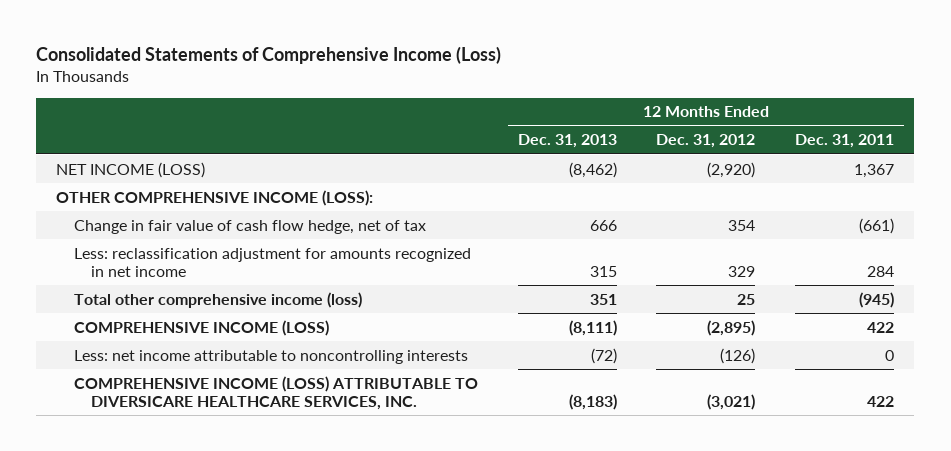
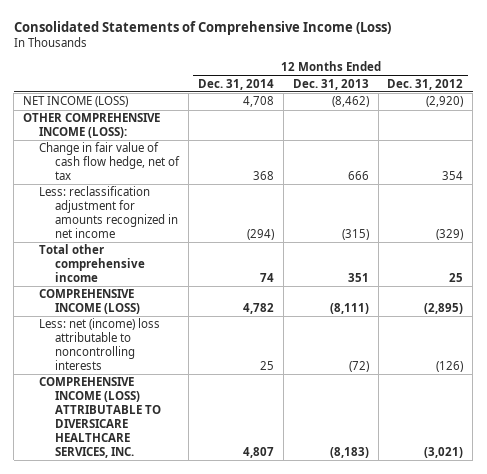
- | 12 Months Ended Dec. 31, 2013 | 12 Months Ended Dec. 31, 2012 | 12 Months Ended Dec. 31, 2011
+ | 12 Months Ended Dec. 31, 2014 | 12 Months Ended Dec. 31, 2013 | 12 Months Ended Dec. 31, 2012
- Less: reclassification adjustment for amounts recognized in net income | 315 | 329 | 284
- Total other comprehensive income (loss) | 351 | 25 | (945)
+ Less: reclassification adjustment for amounts recognized in net income | (294) | (315) | (329)
+ Total other comprehensive income | 74 | 351 | 25
- Less: net income attributable to noncontrolling interests | (72) | (126) | 0
+ Less: net (income) loss attributable to noncontrolling interests | 25 | (72) | (126)

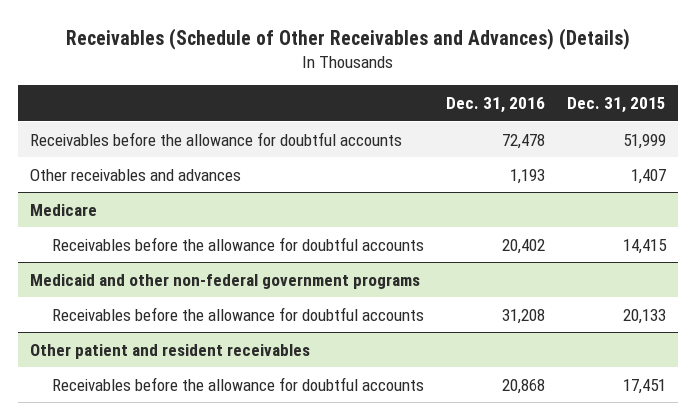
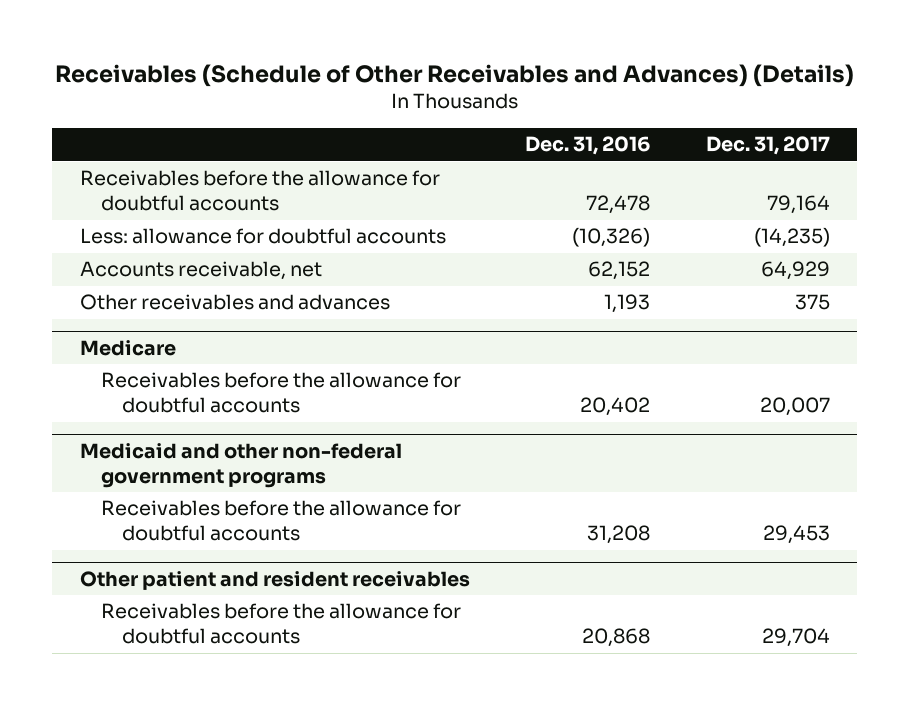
- | Dec. 31, 2016 | Dec. 31, 2015
+ | Dec. 31, 2016 | Dec. 31, 2017
+ Less: allowance for doubtful accounts | (10,326) | (14,235)
+ Accounts receivable, net | 62,152 | 64,929

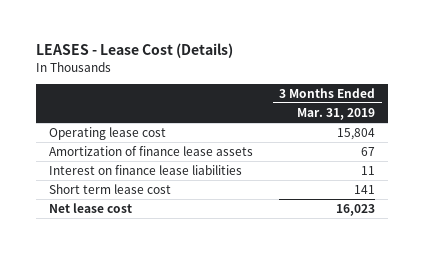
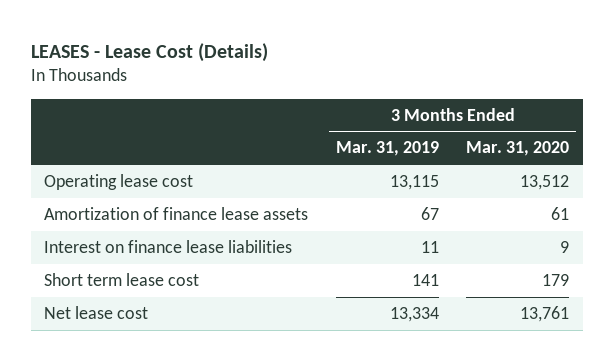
- | 3 Months Ended Mar. 31, 2019
+ | 3 Months Ended Mar. 31, 2019 | 3 Months Ended Mar. 31, 2020
- Operating lease cost | 15,804
+ Operating lease cost | 13,115 | 13,512
- Net lease cost | 16,023
+ Net lease cost | 13,334 | 13,761

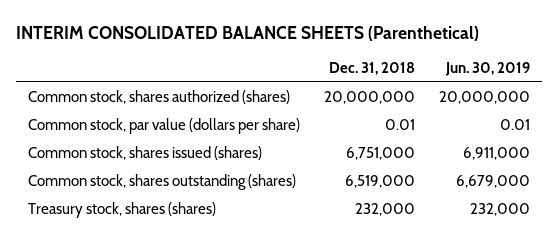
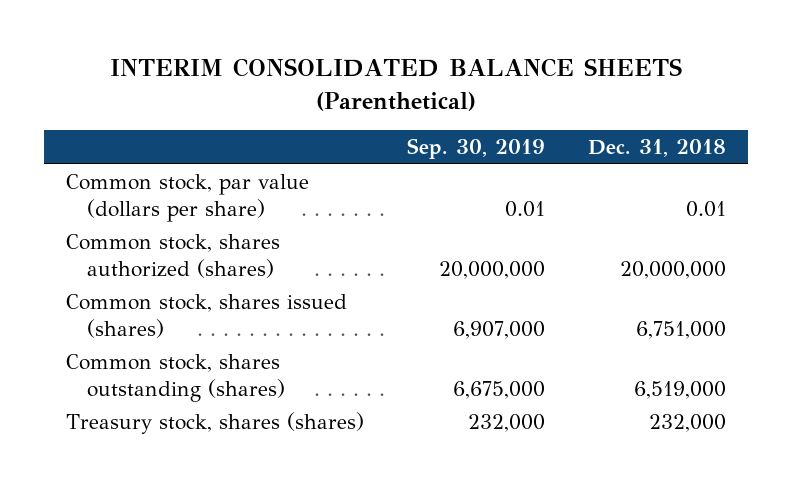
- | Dec. 31, 2018 | Jun. 30, 2019
+ | Sep. 30, 2019 | Dec. 31, 2018
moved down: Common stock, shares authorized (shares) | 20,000,000 | 20,000,000

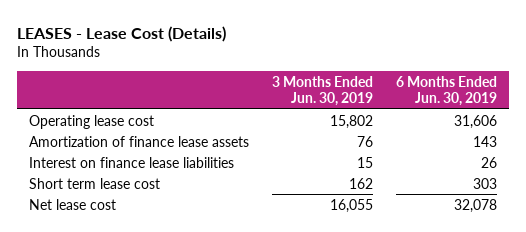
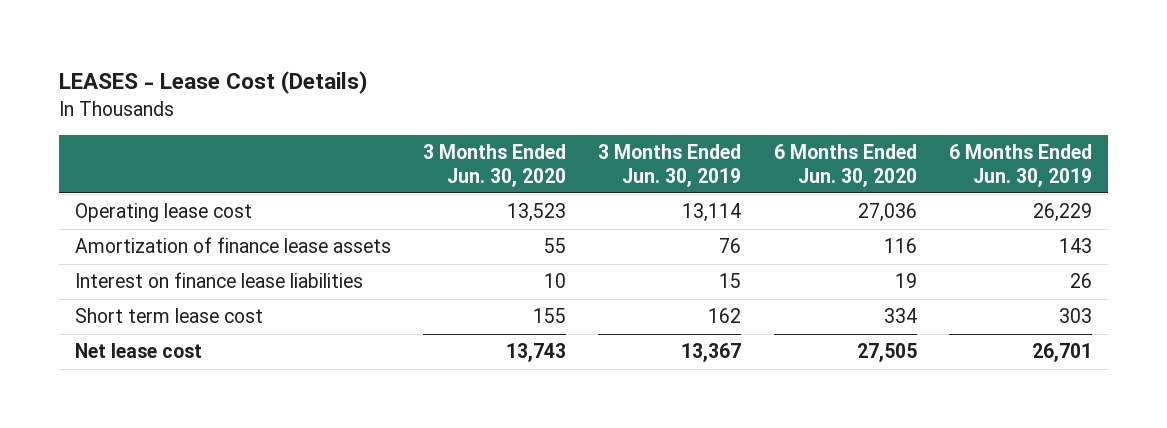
- | 3 Months Ended Jun. 30, 2019 | 6 Months Ended Jun. 30, 2019
+ | 3 Months Ended Jun. 30, 2020 | 3 Months Ended Jun. 30, 2019 | 6 Months Ended Jun. 30, 2020 | 6 Months Ended Jun. 30, 2019
- Operating lease cost | 15,802 | 31,606
+ Operating lease cost | 13,523 | 13,114 | 27,036 | 26,229
- Net lease cost | 16,055 | 32,078
+ Net lease cost | 13,743 | 13,367 | 27,505 | 26,701

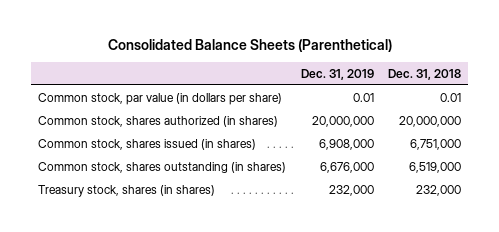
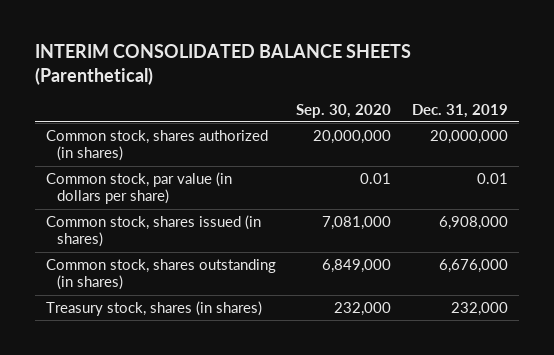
- Consolidated Balance Sheets (Parenthetical)
+ INTERIM CONSOLIDATED BALANCE SHEETS (Parenthetical)
- | Dec. 31, 2019 | Dec. 31, 2018
+ | Sep. 30, 2020 | Dec. 31, 2019
moved down: Common stock, par value (in dollars per share) | 0.01 | 0.01

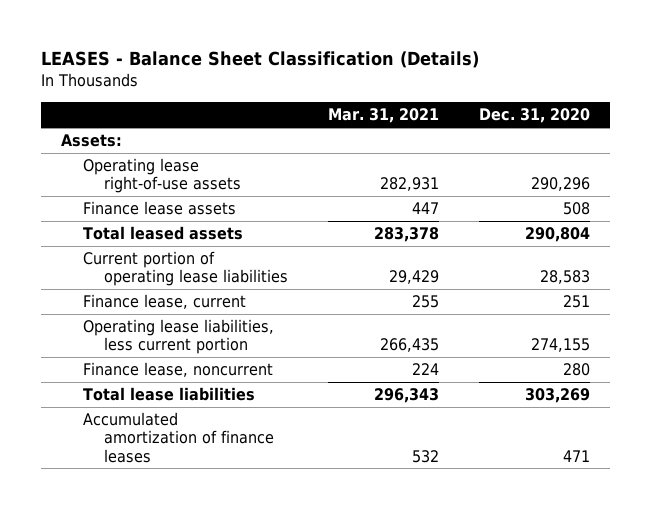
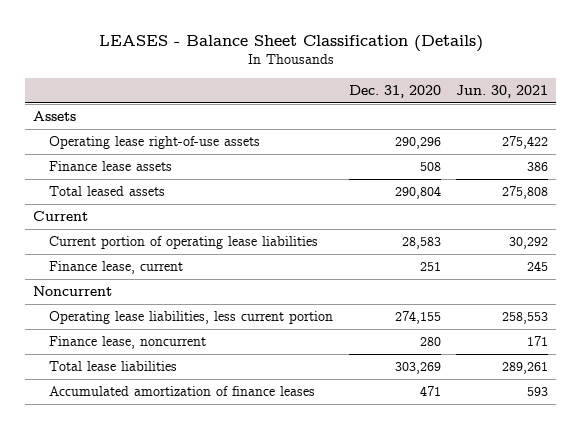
- | Mar. 31, 2021 | Dec. 31, 2020
+ | Dec. 31, 2020 | Jun. 30, 2021
- Assets:
+ Assets
+ Current
+ Noncurrent

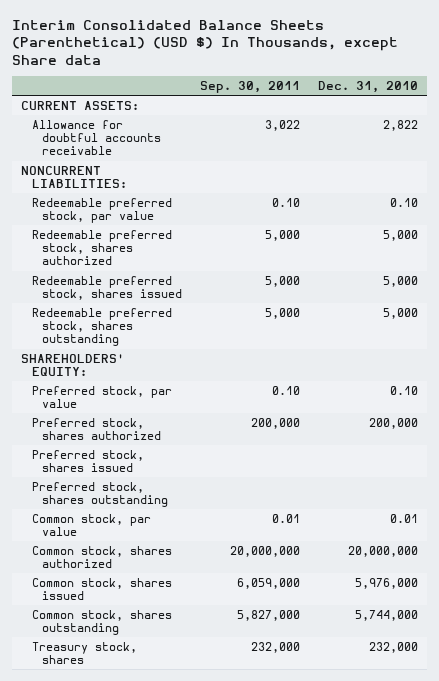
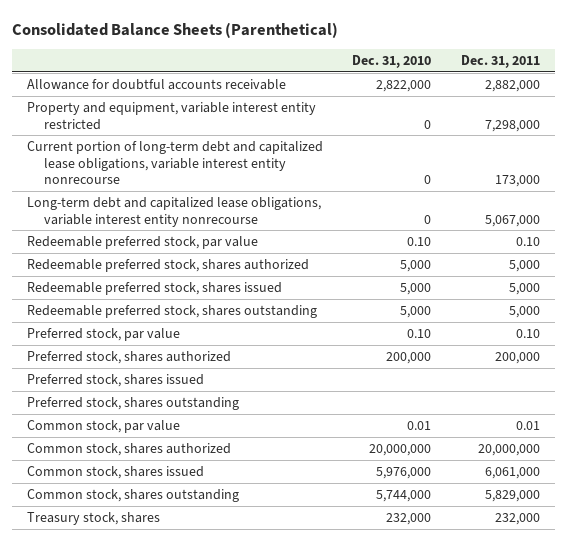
- Interim Consolidated Balance Sheets (Parenthetical) (USD $) In Thousands, except Share data
+ Consolidated Balance Sheets (Parenthetical)
- | Sep. 30, 2011 | Dec. 31, 2010
+ | Dec. 31, 2010 | Dec. 31, 2011
- CURRENT ASSETS:
- Allowance for doubtful accounts receivable | 3,022 | 2,822
- NONCURRENT LIABILITIES:
+ Allowance for doubtful accounts receivable | 2,822,000 | 2,882,000
+ Property and equipment, variable interest entity restricted | 0 | 7,298,000
+ Current portion of long-term debt and capitalized lease obligations, variable interest entity nonrecourse | 0 | 173,000
+ Long-term debt and capitalized lease obligations, variable interest entity nonrecourse | 0 | 5,067,000
- SHAREHOLDERS' EQUITY:

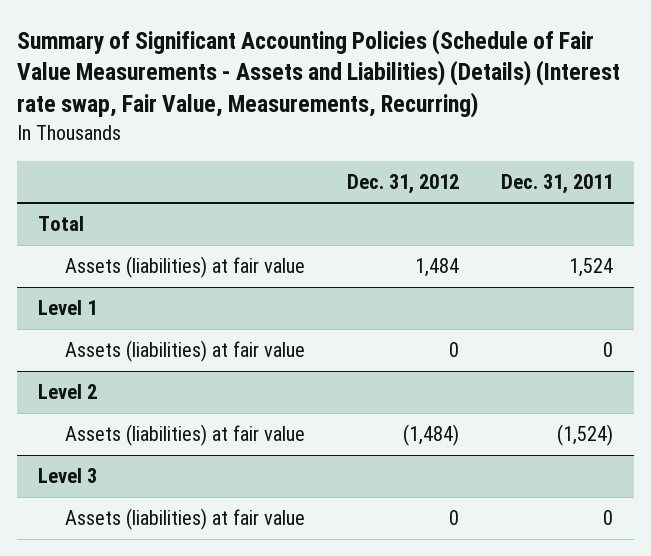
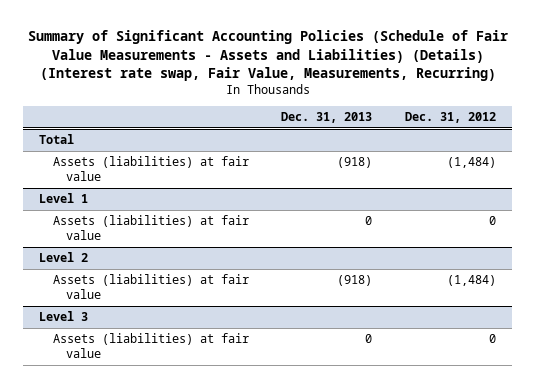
- | Dec. 31, 2012 | Dec. 31, 2011
+ | Dec. 31, 2013 | Dec. 31, 2012
@ Total
- Assets (liabilities) at fair value | 1,484 | 1,524
+ Assets (liabilities) at fair value | (918) | (1,484)

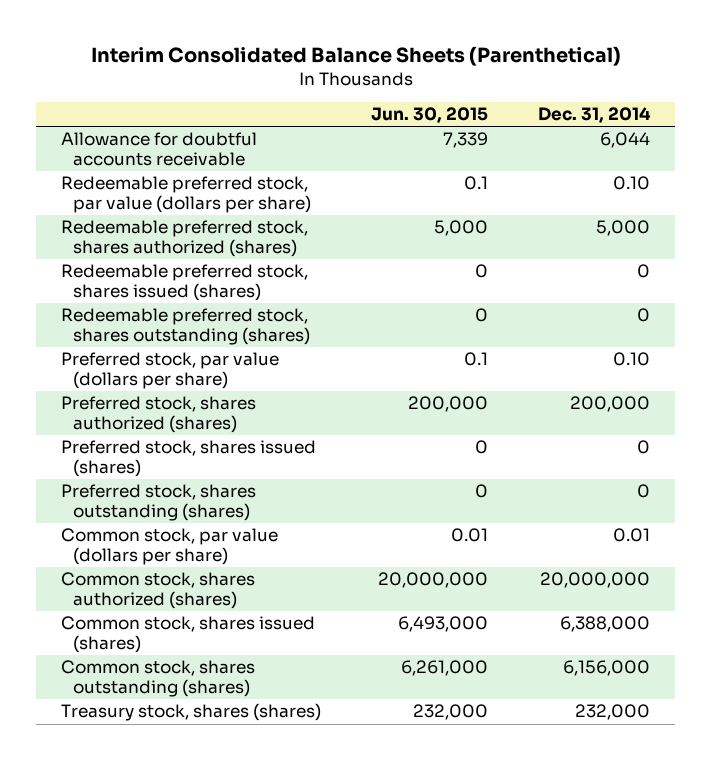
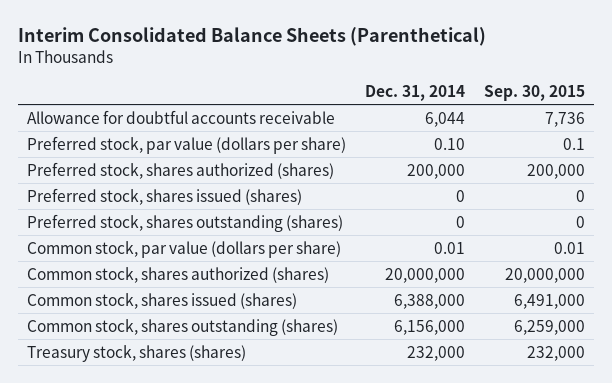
- | Jun. 30, 2015 | Dec. 31, 2014
+ | Dec. 31, 2014 | Sep. 30, 2015
- Redeemable preferred stock, par value (dollars per share) | 0.1 | 0.10
- Redeemable preferred stock, shares authorized (shares) | 5,000 | 5,000
- Redeemable preferred stock, shares issued (shares) | 0 | 0
- Redeemable preferred stock, shares outstanding (shares) | 0 | 0

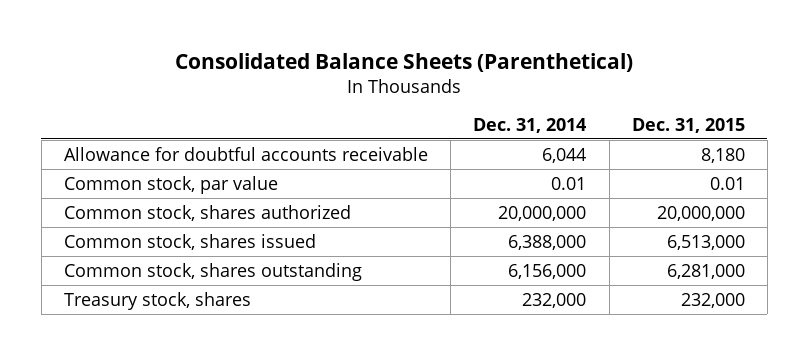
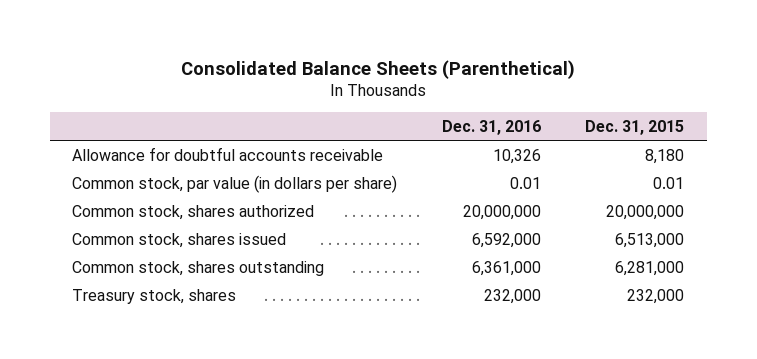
- | Dec. 31, 2014 | Dec. 31, 2015
+ | Dec. 31, 2016 | Dec. 31, 2015
- Common stock, par value | 0.01 | 0.01
+ Common stock, par value (in dollars per share) | 0.01 | 0.01

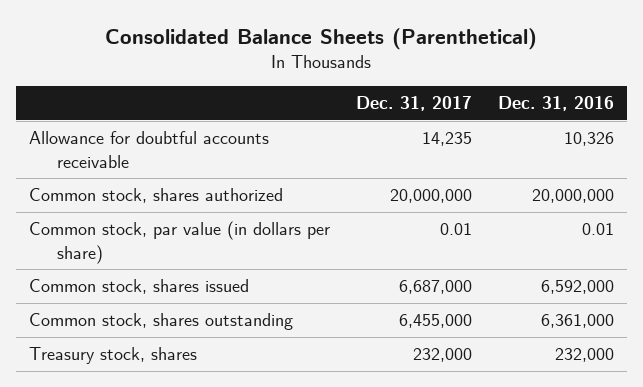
- | Dec. 31, 2016 | Dec. 31, 2015
+ | Dec. 31, 2017 | Dec. 31, 2016
moved down: Common stock, par value (in dollars per share) | 0.01 | 0.01

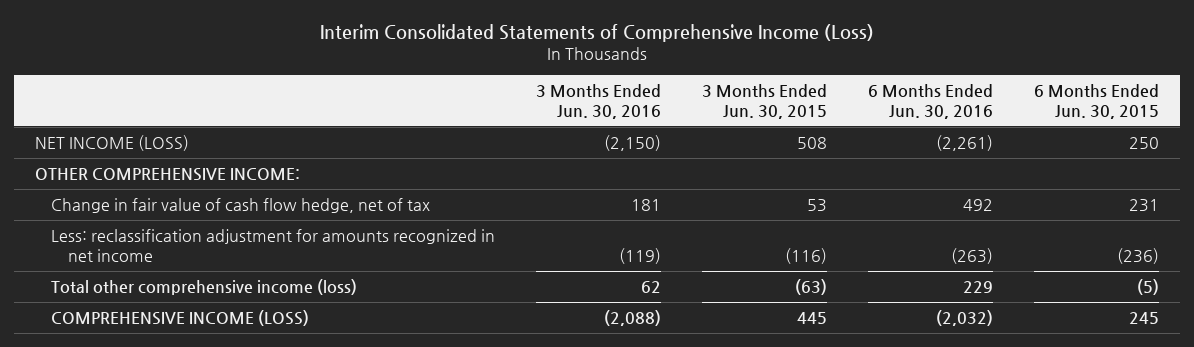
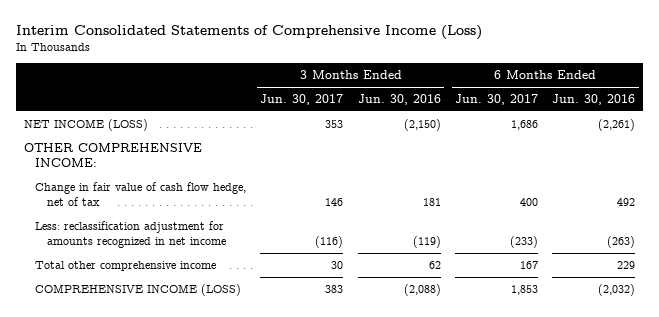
- | 3 Months Ended Jun. 30, 2016 | 3 Months Ended Jun. 30, 2015 | 6 Months Ended Jun. 30, 2016 | 6 Months Ended Jun. 30, 2015
+ | 3 Months Ended Jun. 30, 2017 | 3 Months Ended Jun. 30, 2016 | 6 Months Ended Jun. 30, 2017 | 6 Months Ended Jun. 30, 2016
- Total other comprehensive income (loss) | 62 | (63) | 229 | (5)
+ Total other comprehensive income | 30 | 62 | 167 | 229

